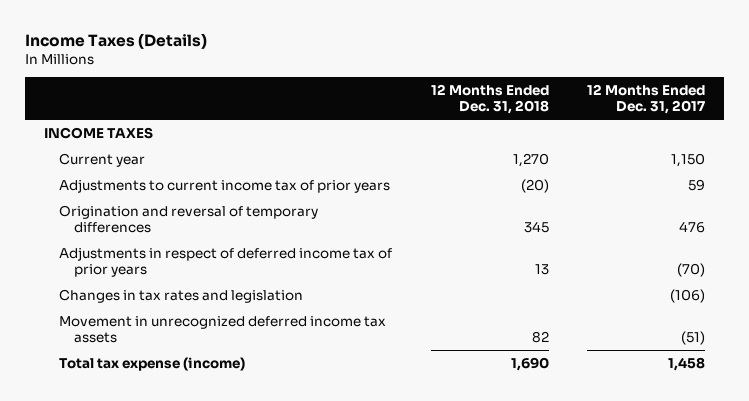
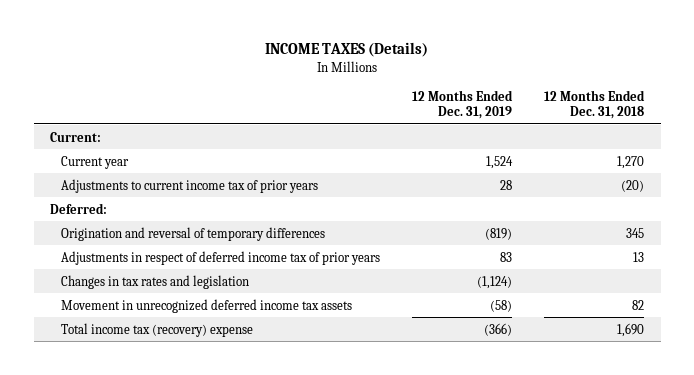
- Income Taxes (Details)
+ INCOME TAXES (Details)
- | 12 Months Ended Dec. 31, 2018 | 12 Months Ended Dec. 31, 2017
+ | 12 Months Ended Dec. 31, 2019 | 12 Months Ended Dec. 31, 2018
- INCOME TAXES
+ Current:
+ Deferred:
- Total tax expense (income) | 1,690 | 1,458
+ Total income tax (recovery) expense | (366) | 1,690

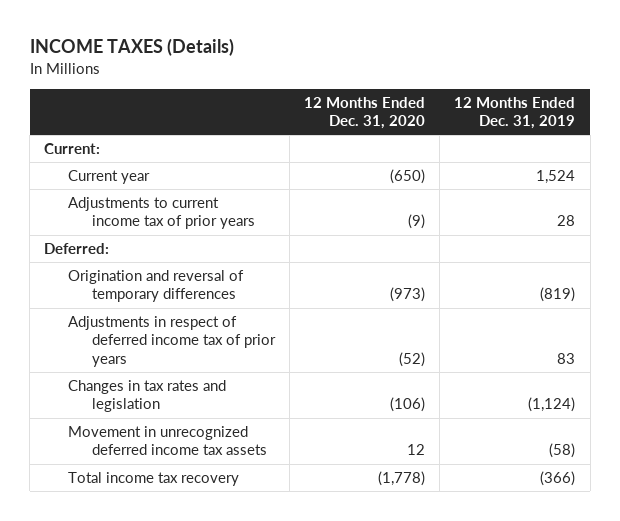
- | 12 Months Ended Dec. 31, 2019 | 12 Months Ended Dec. 31, 2018
+ | 12 Months Ended Dec. 31, 2020 | 12 Months Ended Dec. 31, 2019
- Total income tax (recovery) expense | (366) | 1,690
+ Total income tax recovery | (1,778) | (366)

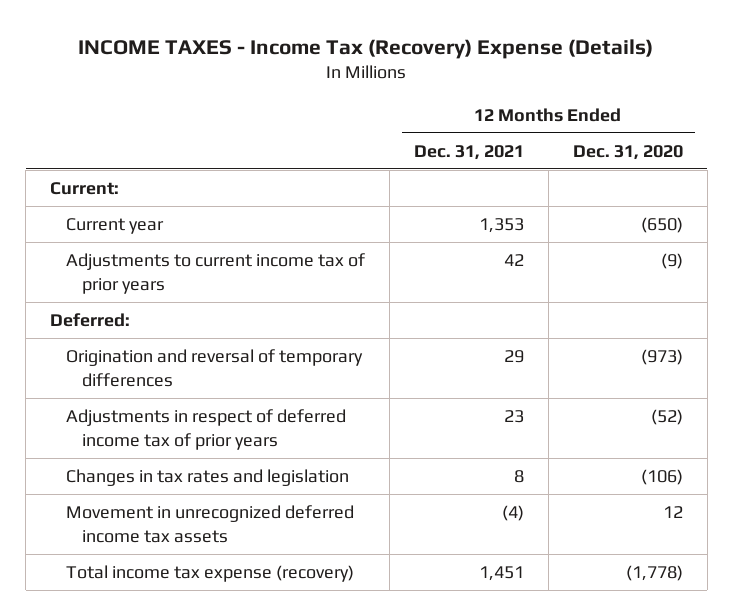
- INCOME TAXES (Details)
+ INCOME TAXES - Income Tax (Recovery) Expense (Details)
- | 12 Months Ended Dec. 31, 2020 | 12 Months Ended Dec. 31, 2019
+ | 12 Months Ended Dec. 31, 2021 | 12 Months Ended Dec. 31, 2020
- Total income tax recovery | (1,778) | (366)
+ Total income tax expense (recovery) | 1,451 | (1,778)

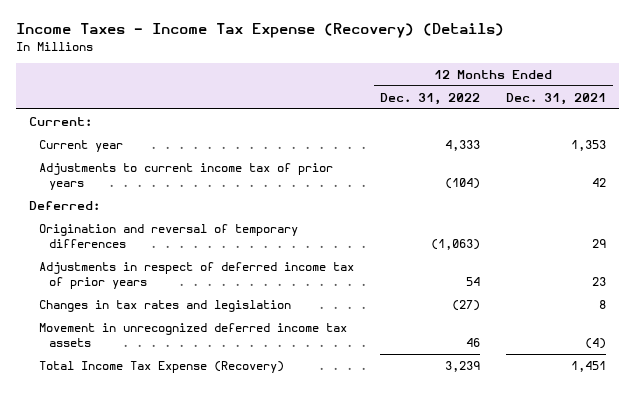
- INCOME TAXES - Income Tax (Recovery) Expense (Details)
+ Income Taxes - Income Tax Expense (Recovery) (Details)
- | 12 Months Ended Dec. 31, 2021 | 12 Months Ended Dec. 31, 2020
+ | 12 Months Ended Dec. 31, 2022 | 12 Months Ended Dec. 31, 2021
- Total income tax expense (recovery) | 1,451 | (1,778)
+ Total Income Tax Expense (Recovery) | 3,239 | 1,451

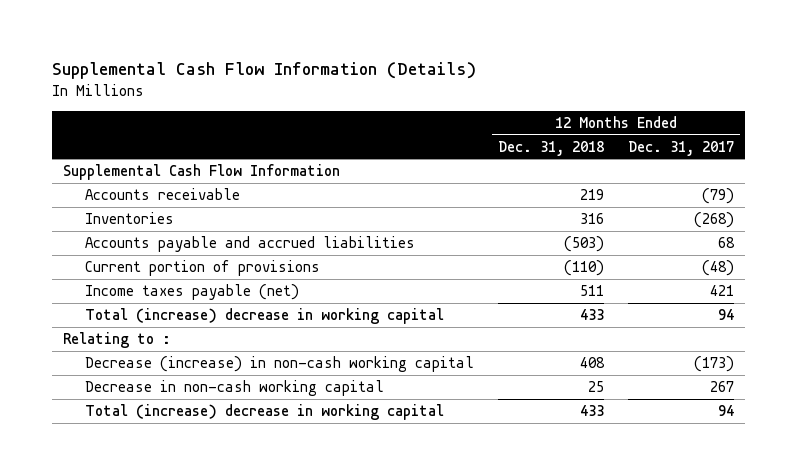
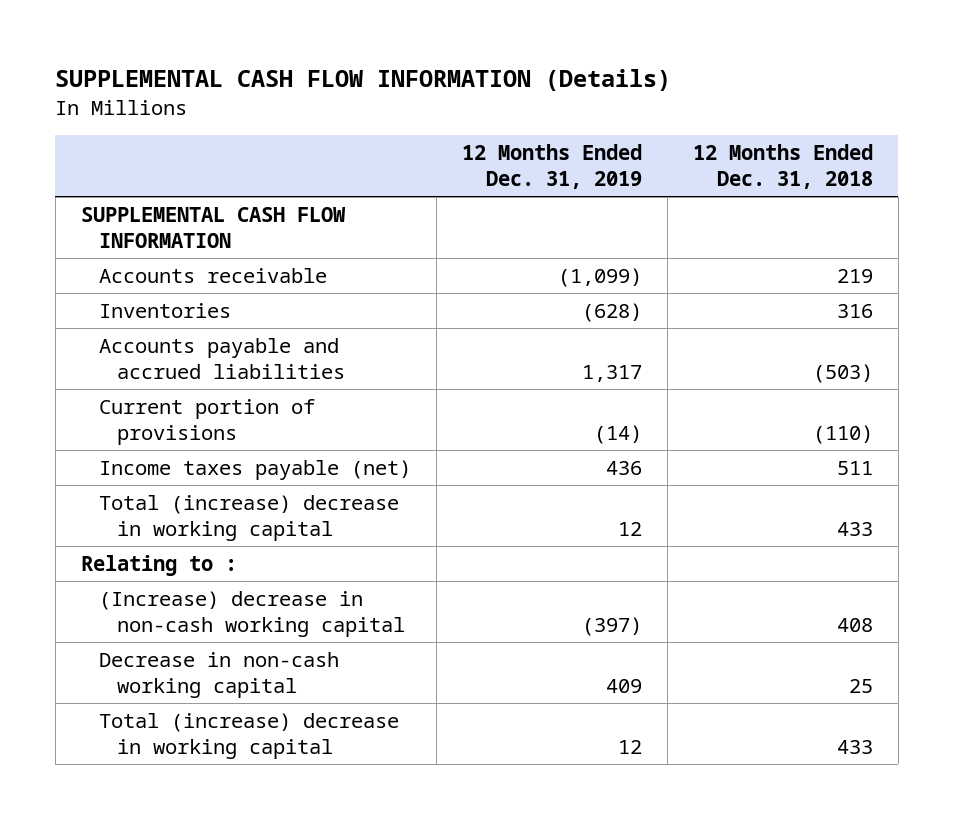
- Supplemental Cash Flow Information (Details)
+ SUPPLEMENTAL CASH FLOW INFORMATION (Details)
- | 12 Months Ended Dec. 31, 2018 | 12 Months Ended Dec. 31, 2017
+ | 12 Months Ended Dec. 31, 2019 | 12 Months Ended Dec. 31, 2018
- Supplemental Cash Flow Information
+ SUPPLEMENTAL CASH FLOW INFORMATION
- Decrease (increase) in non-cash working capital | 408 | (173)
+ (Increase) decrease in non-cash working capital | (397) | 408

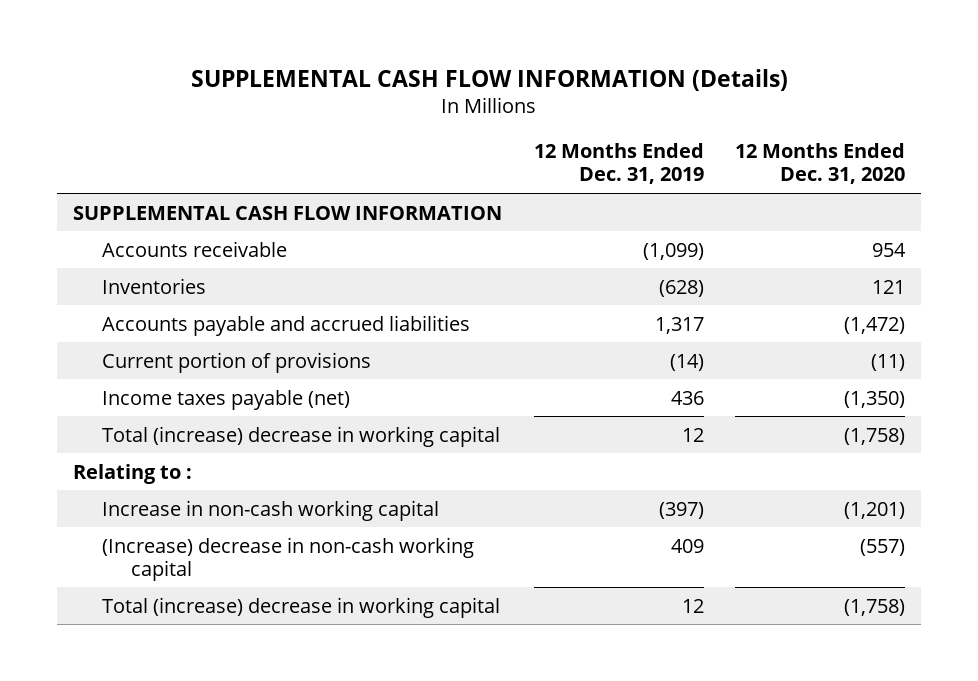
- | 12 Months Ended Dec. 31, 2019 | 12 Months Ended Dec. 31, 2018
+ | 12 Months Ended Dec. 31, 2019 | 12 Months Ended Dec. 31, 2020
- (Increase) decrease in non-cash working capital | (397) | 408
- Decrease in non-cash working capital | 409 | 25
+ Increase in non-cash working capital | (397) | (1,201)
+ (Increase) decrease in non-cash working capital | 409 | (557)

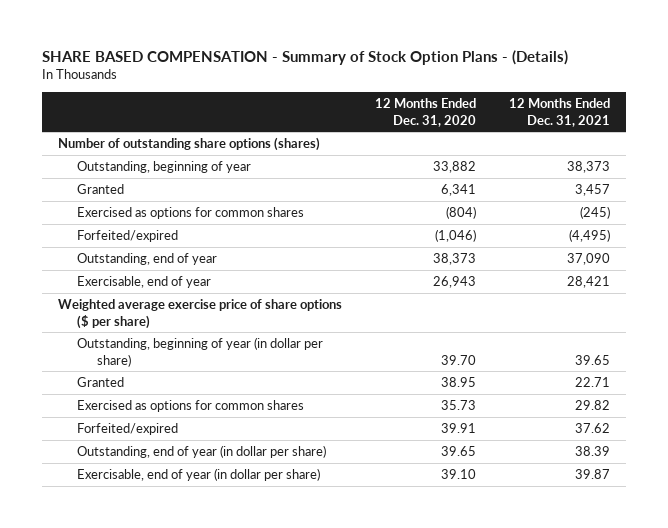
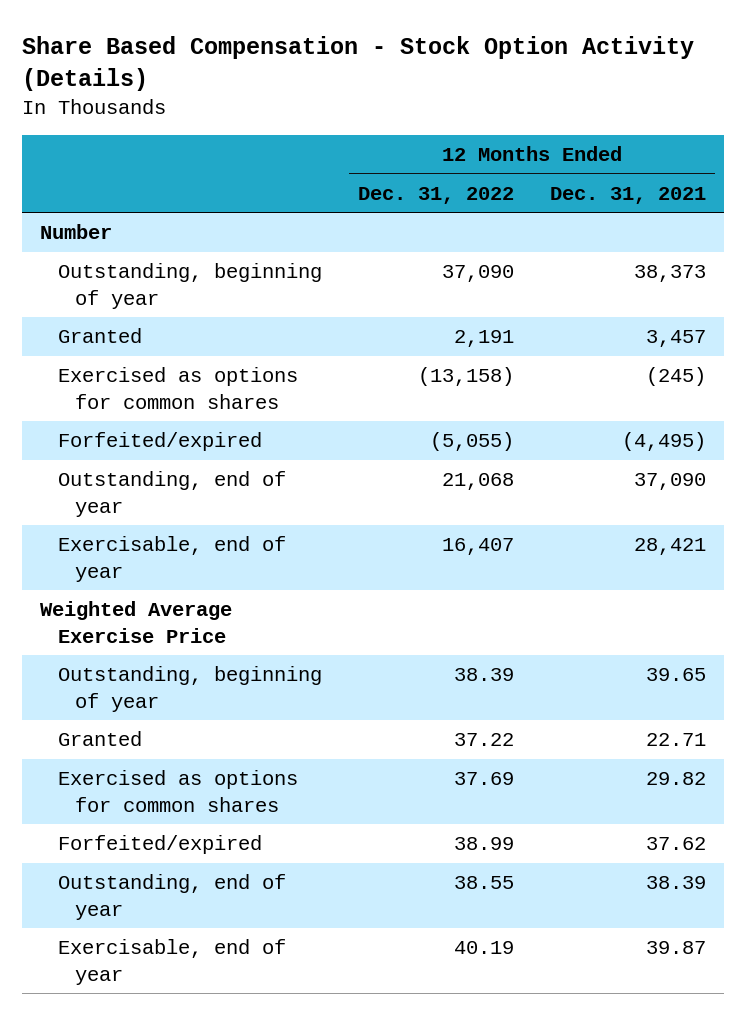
- SHARE BASED COMPENSATION - Summary of Stock Option Plans - (Details)
+ Share Based Compensation - Stock Option Activity (Details)
- | 12 Months Ended Dec. 31, 2020 | 12 Months Ended Dec. 31, 2021
+ | 12 Months Ended Dec. 31, 2022 | 12 Months Ended Dec. 31, 2021
- Number of outstanding share options (shares)
+ Number
- Weighted average exercise price of share options ($ per share)
- Outstanding, beginning of year (in dollar per share) | 39.70 | 39.65
+ Weighted Average Exercise Price
+ Outstanding, beginning of year | 38.39 | 39.65
- Outstanding, end of year (in dollar per share) | 39.65 | 38.39
- Exercisable, end of year (in dollar per share) | 39.10 | 39.87
+ Outstanding, end of year | 38.55 | 38.39
+ Exercisable, end of year | 40.19 | 39.87

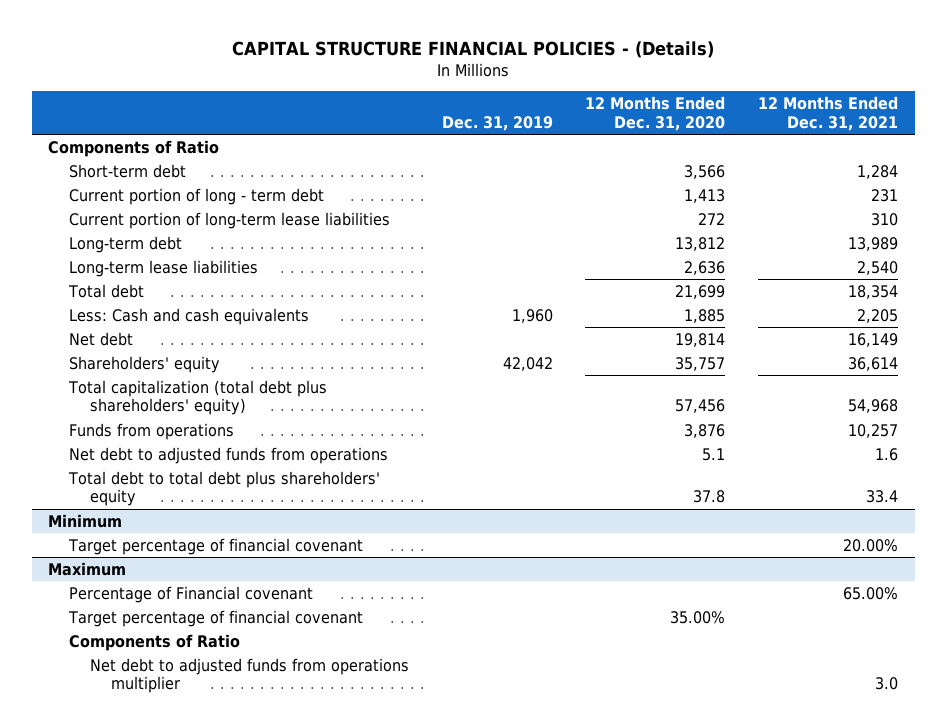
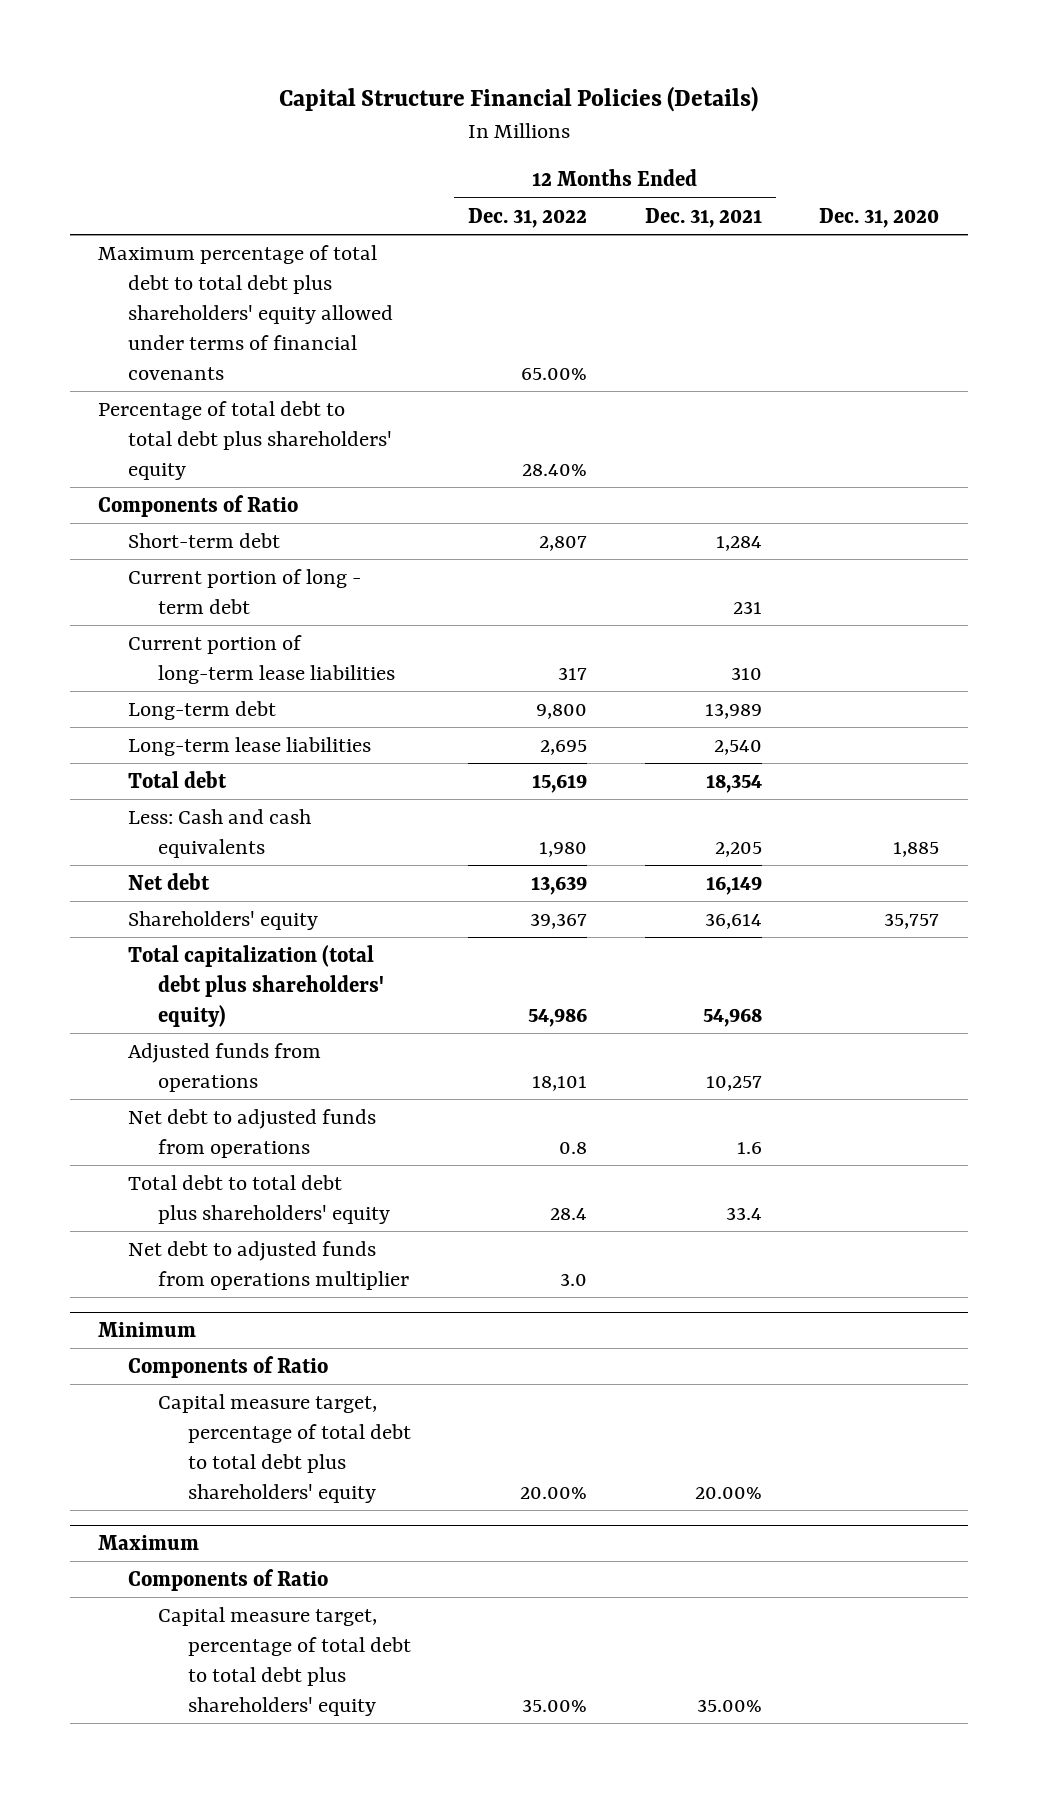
- CAPITAL STRUCTURE FINANCIAL POLICIES - (Details)
+ Capital Structure Financial Policies (Details)
- | Dec. 31, 2019 | 12 Months Ended Dec. 31, 2020 | 12 Months Ended Dec. 31, 2021
+ | 12 Months Ended Dec. 31, 2022 | 12 Months Ended Dec. 31, 2021 | Dec. 31, 2020
+ Maximum percentage of total debt to total debt plus shareholders' equity allowed under terms of financial covenants | 65.00% | |
+ Percentage of total debt to total debt plus shareholders' equity | 28.40% | |
- Funds from operations | | 3,876 | 10,257
+ Adjusted funds from operations | 18,101 | 10,257 |
+ Net debt to adjusted funds from operations multiplier | 3.0 | |
@ Minimum
- Target percentage of financial covenant | | | 20.00%
+ Components of Ratio
+ Capital measure target, percentage of total debt to total debt plus shareholders' equity | 20.00% | 20.00% |
@ Maximum
- Percentage of Financial covenant | | | 65.00%
- Target percentage of financial covenant | | 35.00% |
- Net debt to adjusted funds from operations multiplier | | | 3.0
+ Capital measure target, percentage of total debt to total debt plus shareholders' equity | 35.00% | 35.00% |

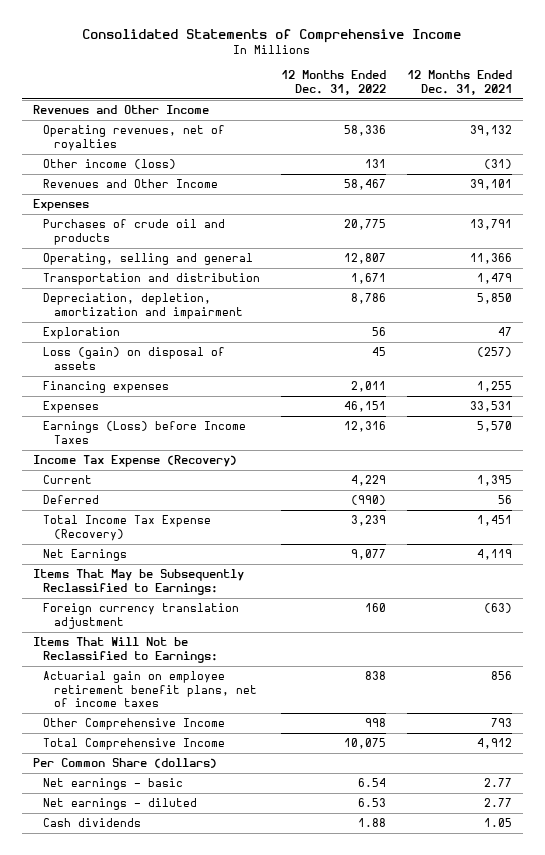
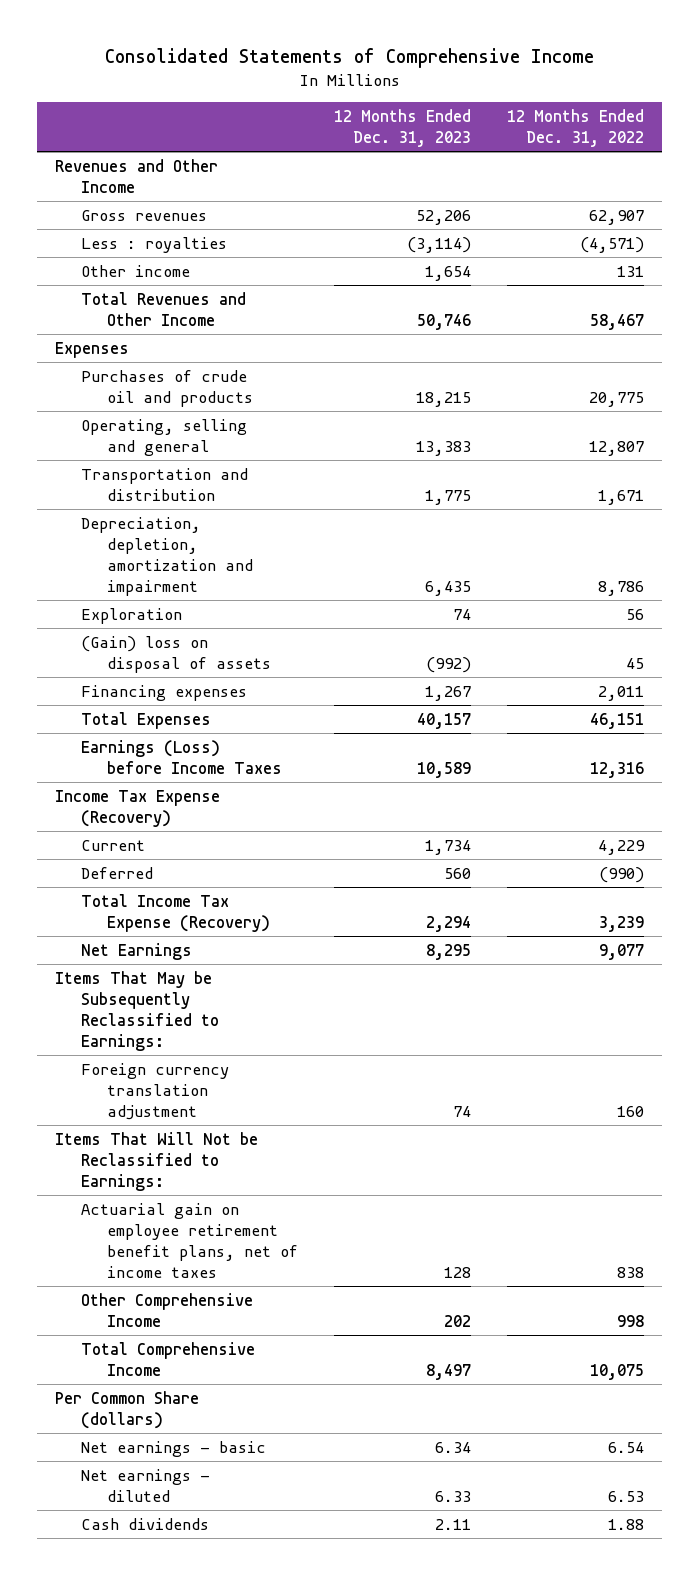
- | 12 Months Ended Dec. 31, 2022 | 12 Months Ended Dec. 31, 2021
+ | 12 Months Ended Dec. 31, 2023 | 12 Months Ended Dec. 31, 2022
- Operating revenues, net of royalties | 58,336 | 39,132
- Other income (loss) | 131 | (31)
- Revenues and Other Income | 58,467 | 39,101
+ Gross revenues | 52,206 | 62,907
+ Less : royalties | (3,114) | (4,571)
+ Other income | 1,654 | 131
+ Total Revenues and Other Income | 50,746 | 58,467
- Loss (gain) on disposal of assets | 45 | (257)
+ (Gain) loss on disposal of assets | (992) | 45
- Expenses | 46,151 | 33,531
+ Total Expenses | 40,157 | 46,151

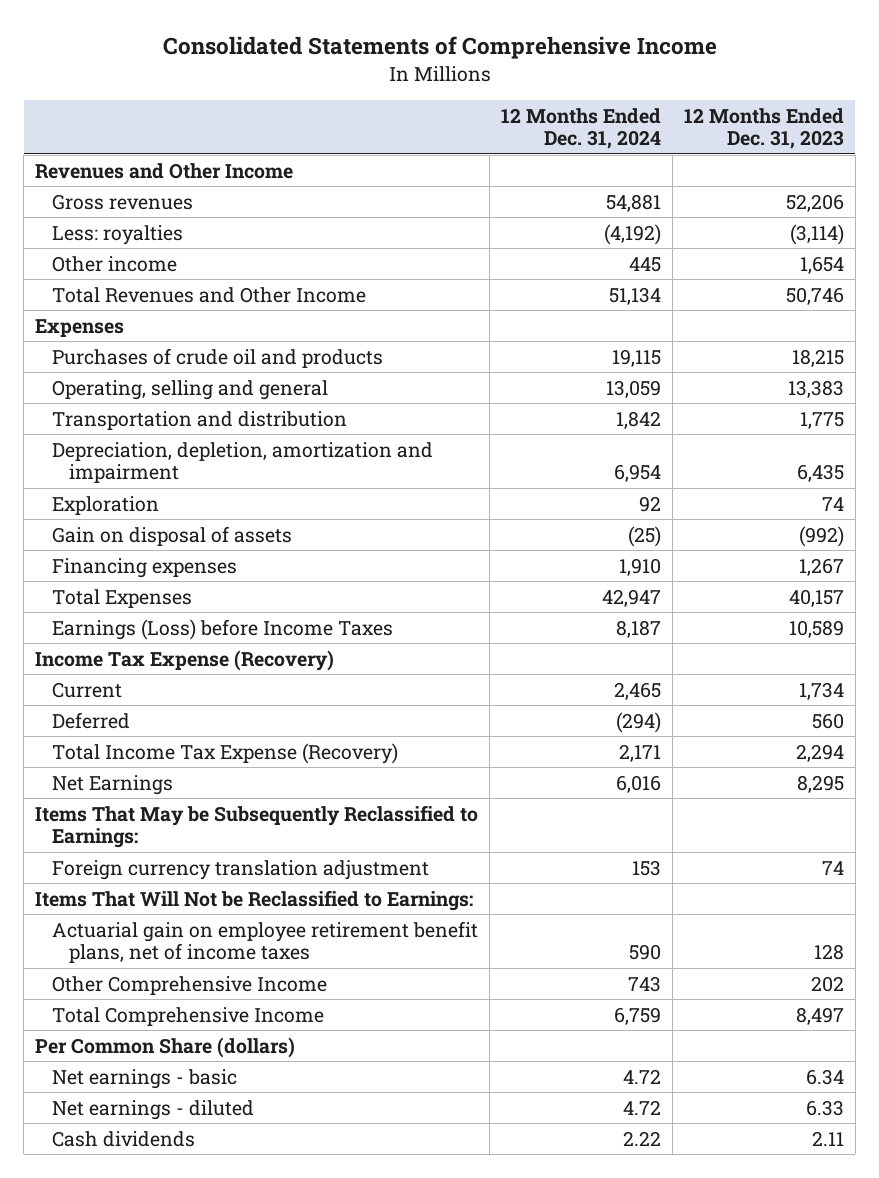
- | 12 Months Ended Dec. 31, 2023 | 12 Months Ended Dec. 31, 2022
+ | 12 Months Ended Dec. 31, 2024 | 12 Months Ended Dec. 31, 2023
- Less : royalties | (3,114) | (4,571)
+ Less: royalties | (4,192) | (3,114)
- (Gain) loss on disposal of assets | (992) | 45
+ Gain on disposal of assets | (25) | (992)

